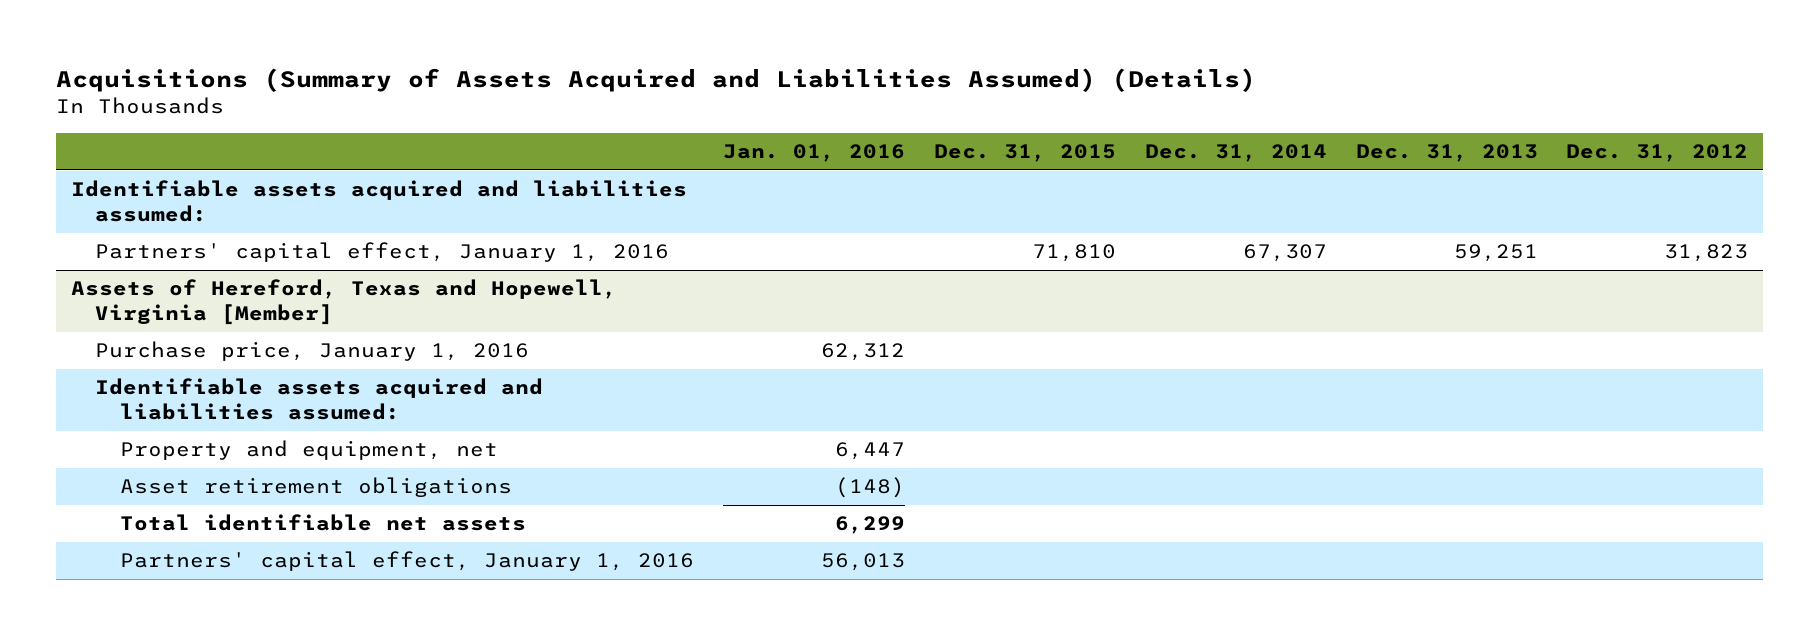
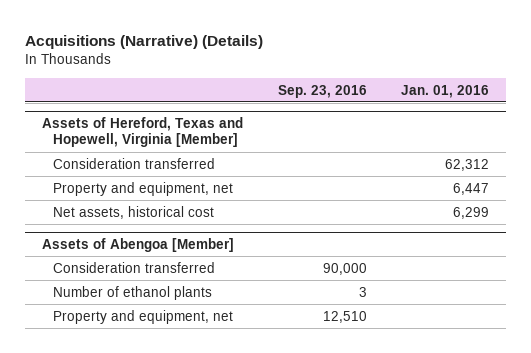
- Acquisitions (Summary of Assets Acquired and Liabilities Assumed) (Details)
+ Acquisitions (Narrative) (Details)
- | Jan. 01, 2016 | Dec. 31, 2015 | Dec. 31, 2014 | Dec. 31, 2013 | Dec. 31, 2012
+ | Sep. 23, 2016 | Jan. 01, 2016
- Identifiable assets acquired and liabilities assumed:
- Partners' capital effect, January 1, 2016 | | 71,810 | 67,307 | 59,251 | 31,823
@ Assets of Hereford, Texas and Hopewell, Virginia [Member]
- Purchase price, January 1, 2016 | 62,312 | | | |
- Identifiable assets acquired and liabilities assumed:
+ Consideration transferred | | 62,312
- Asset retirement obligations | (148) | | | |
- Total identifiable net assets | 6,299 | | | |
- Partners' capital effect, January 1, 2016 | 56,013 | | | |
+ Net assets, historical cost | | 6,299
+ Assets of Abengoa [Member]
+ Consideration transferred | 90,000 |
+ Number of ethanol plants | 3 |
+ Property and equipment, net | 12,510 |

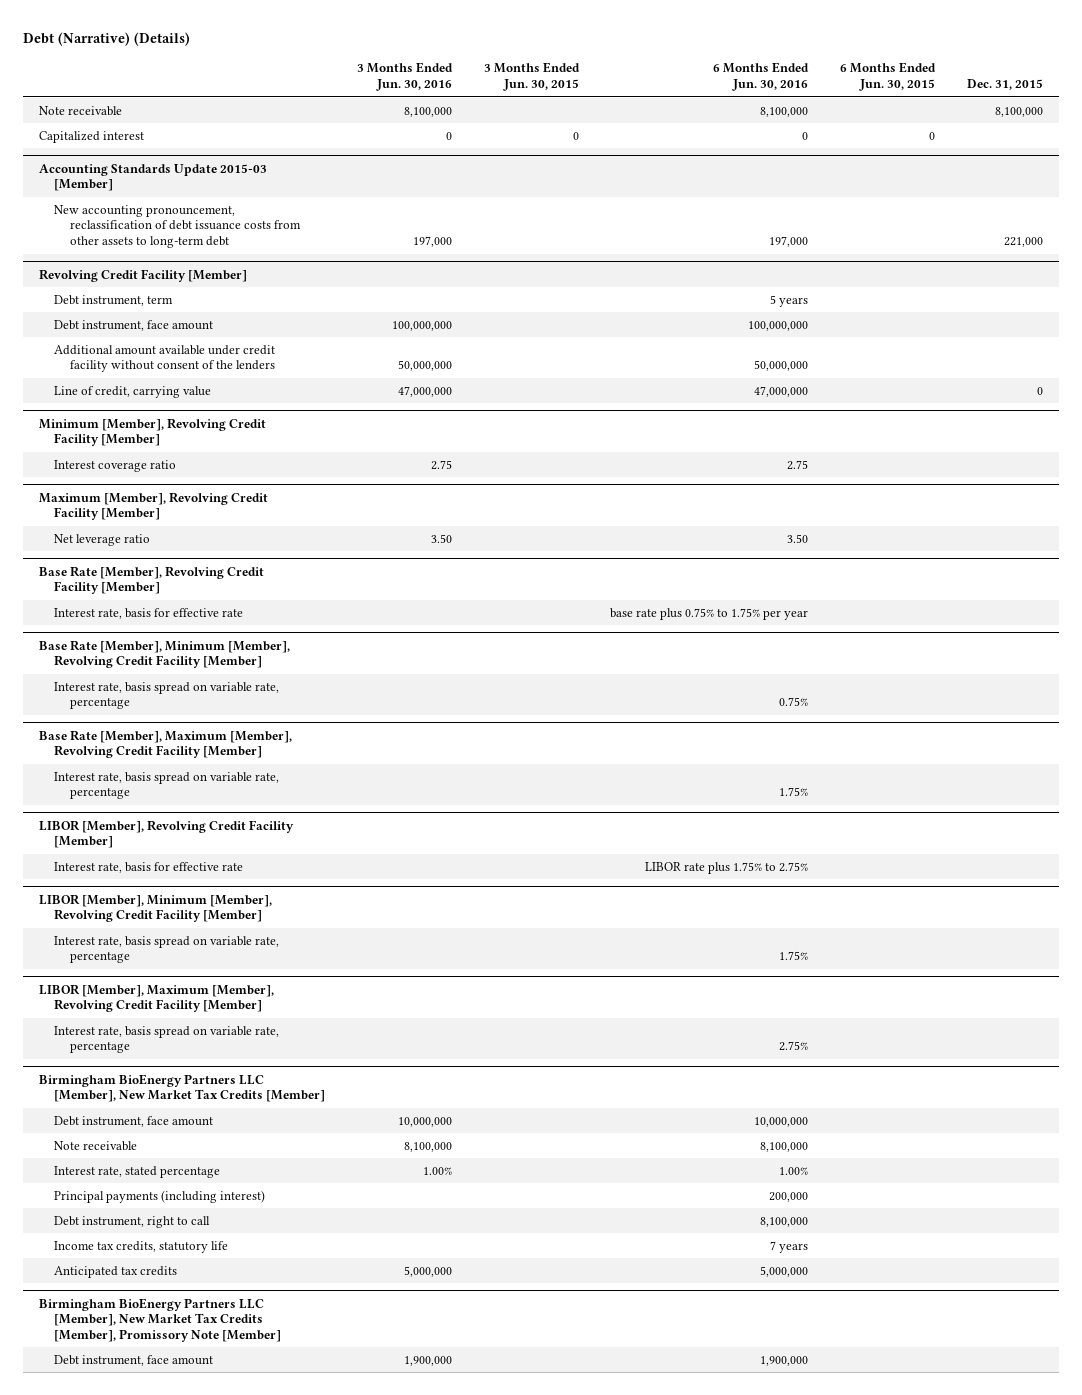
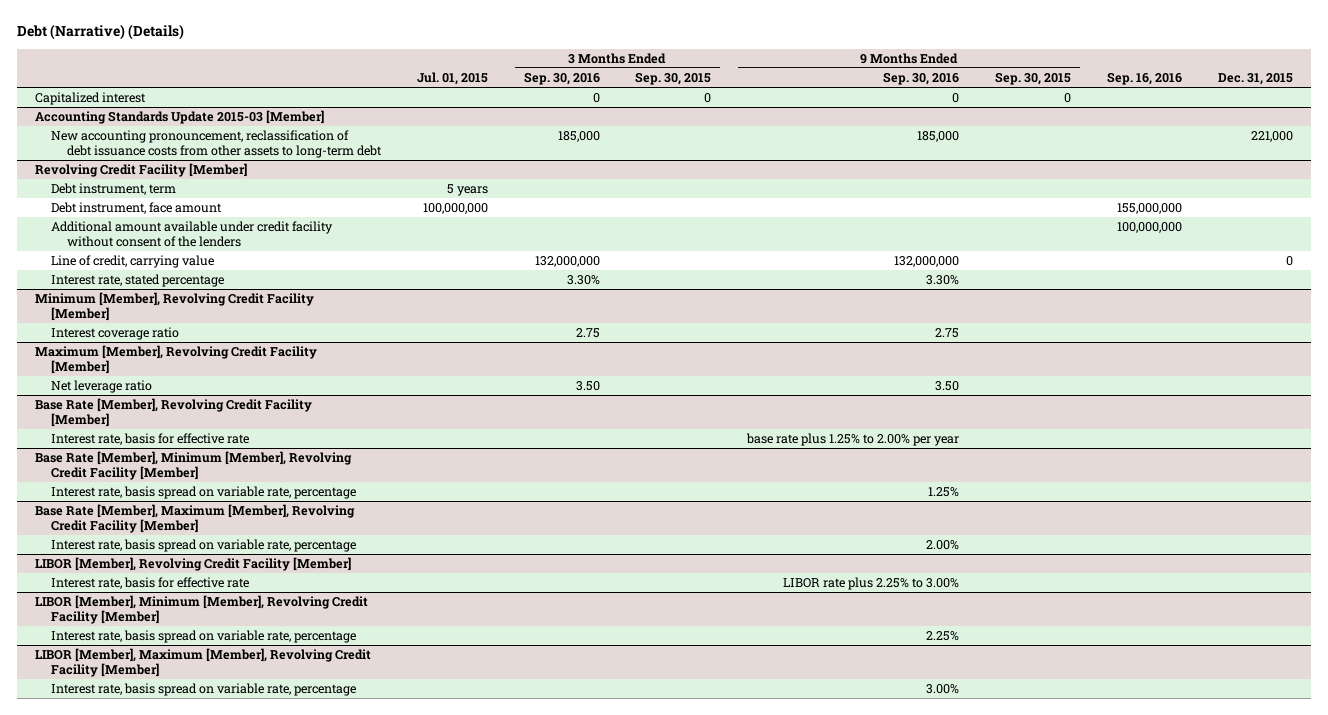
- | 3 Months Ended Jun. 30, 2016 | 3 Months Ended Jun. 30, 2015 | 6 Months Ended Jun. 30, 2016 | 6 Months Ended Jun. 30, 2015 | Dec. 31, 2015
+ | Jul. 01, 2015 | 3 Months Ended Sep. 30, 2016 | 3 Months Ended Sep. 30, 2015 | 9 Months Ended Sep. 30, 2016 | 9 Months Ended Sep. 30, 2015 | Sep. 16, 2016 | Dec. 31, 2015
- Note receivable | 8,100,000 | | 8,100,000 | | 8,100,000
@ Revolving Credit Facility [Member]
+ Interest rate, stated percentage | | 3.30% | | 3.30% | | |
- Birmingham BioEnergy Partners LLC [Member], New Market Tax Credits [Member]
- Debt instrument, face amount | 10,000,000 | | 10,000,000 | |
- Note receivable | 8,100,000 | | 8,100,000 | |
- Interest rate, stated percentage | 1.00% | | 1.00% | |
- Principal payments (including interest) | | | 200,000 | |
- Debt instrument, right to call | | | 8,100,000 | |
- Income tax credits, statutory life | | | 7 years | |
- Anticipated tax credits | 5,000,000 | | 5,000,000 | |
- Birmingham BioEnergy Partners LLC [Member], New Market Tax Credits [Member], Promissory Note [Member]
- Debt instrument, face amount | 1,900,000 | | 1,900,000 | |

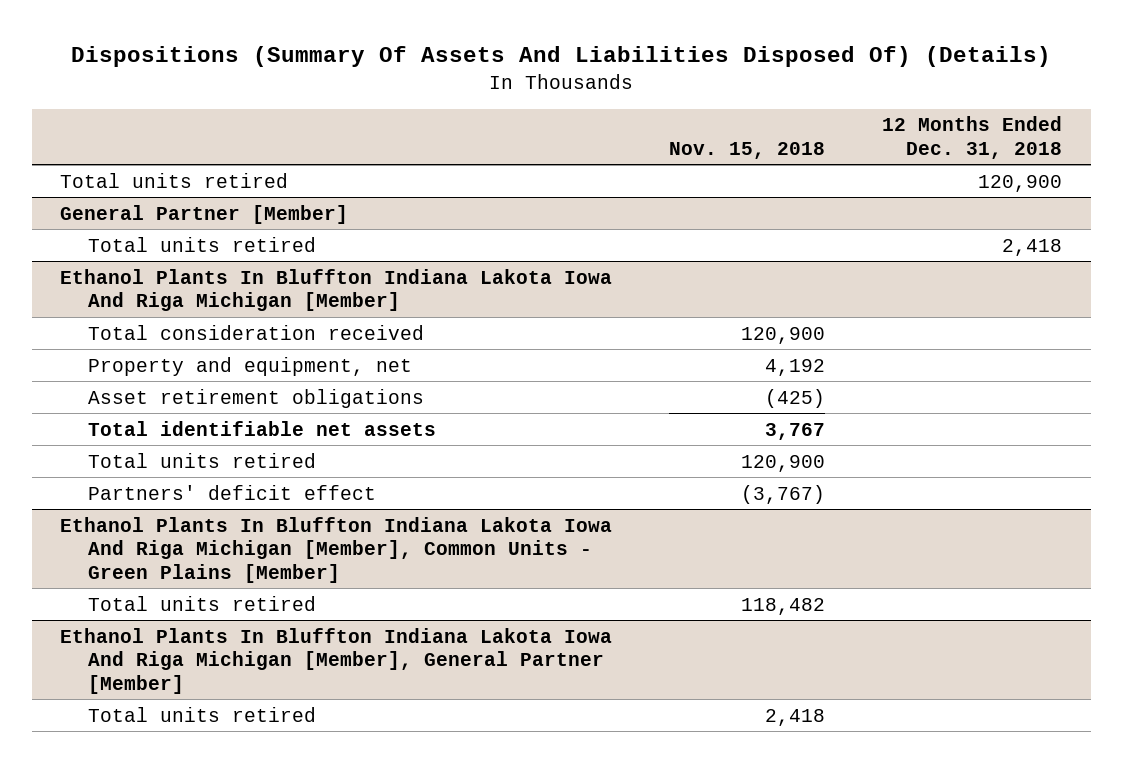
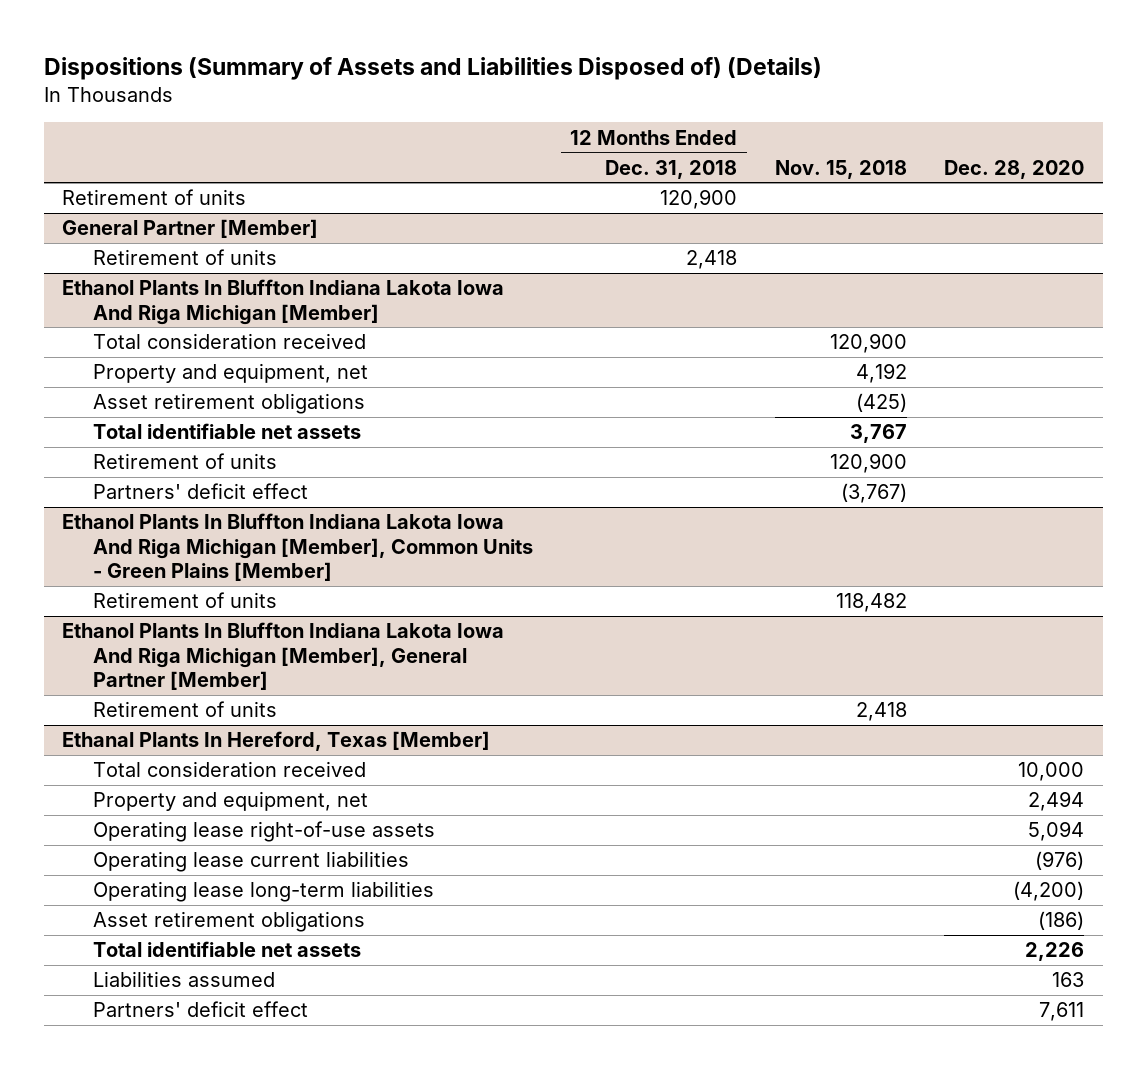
- Dispositions (Summary Of Assets And Liabilities Disposed Of) (Details)
+ Dispositions (Summary of Assets and Liabilities Disposed of) (Details)
- | Nov. 15, 2018 | 12 Months Ended Dec. 31, 2018
+ | 12 Months Ended Dec. 31, 2018 | Nov. 15, 2018 | Dec. 28, 2020
- Total units retired | | 120,900
+ Retirement of units | 120,900 | |
@ General Partner [Member]
- Total units retired | | 2,418
+ Retirement of units | 2,418 | |
@ Ethanol Plants In Bluffton Indiana Lakota Iowa And Riga Michigan [Member]
- Total units retired | 120,900 |
+ Retirement of units | | 120,900 |
@ Ethanol Plants In Bluffton Indiana Lakota Iowa And Riga Michigan [Member], Common Units - Green Plains [Member]
- Total units retired | 118,482 |
+ Retirement of units | | 118,482 |
@ Ethanol Plants In Bluffton Indiana Lakota Iowa And Riga Michigan [Member], General Partner [Member]
- Total units retired | 2,418 |
+ Retirement of units | | 2,418 |
+ Ethanal Plants In Hereford, Texas [Member]
+ Total consideration received | | | 10,000
+ Property and equipment, net | | | 2,494
+ Operating lease right-of-use assets | | | 5,094
+ Operating lease current liabilities | | | (976)
+ Operating lease long-term liabilities | | | (4,200)
+ Asset retirement obligations | | | (186)
+ Total identifiable net assets | | | 2,226
+ Liabilities assumed | | | 163
+ Partners' deficit effect | | | 7,611

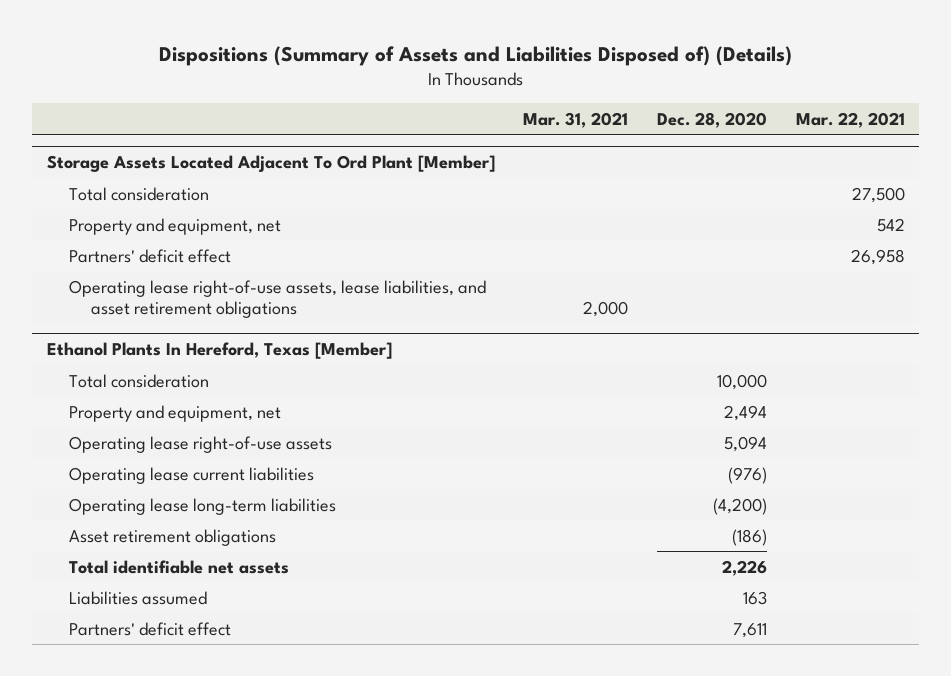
- | 12 Months Ended Dec. 31, 2018 | Nov. 15, 2018 | Dec. 28, 2020
+ | Mar. 31, 2021 | Dec. 28, 2020 | Mar. 22, 2021
- Retirement of units | 120,900 | |
- General Partner [Member]
- Retirement of units | 2,418 | |
- Ethanol Plants In Bluffton Indiana Lakota Iowa And Riga Michigan [Member]
- Total consideration received | | 120,900 |
- Property and equipment, net | | 4,192 |
- Asset retirement obligations | | (425) |
- Total identifiable net assets | | 3,767 |
- Retirement of units | | 120,900 |
- Partners' deficit effect | | (3,767) |
- Ethanol Plants In Bluffton Indiana Lakota Iowa And Riga Michigan [Member], Common Units - Green Plains [Member]
- Retirement of units | | 118,482 |
- Ethanol Plants In Bluffton Indiana Lakota Iowa And Riga Michigan [Member], General Partner [Member]
- Retirement of units | | 2,418 |
- Ethanal Plants In Hereford, Texas [Member]
- Total consideration received | | | 10,000
+ Storage Assets Located Adjacent To Ord Plant [Member]
+ Total consideration | | | 27,500
+ Property and equipment, net | | | 542
+ Partners' deficit effect | | | 26,958
+ Operating lease right-of-use assets, lease liabilities, and asset retirement obligations | 2,000 | |
+ Ethanol Plants In Hereford, Texas [Member]
+ Total consideration | | 10,000 |

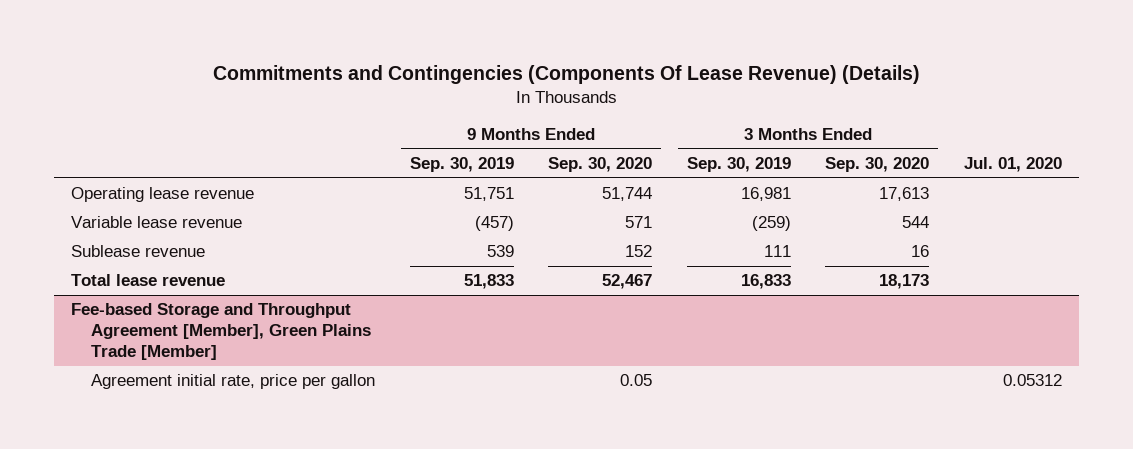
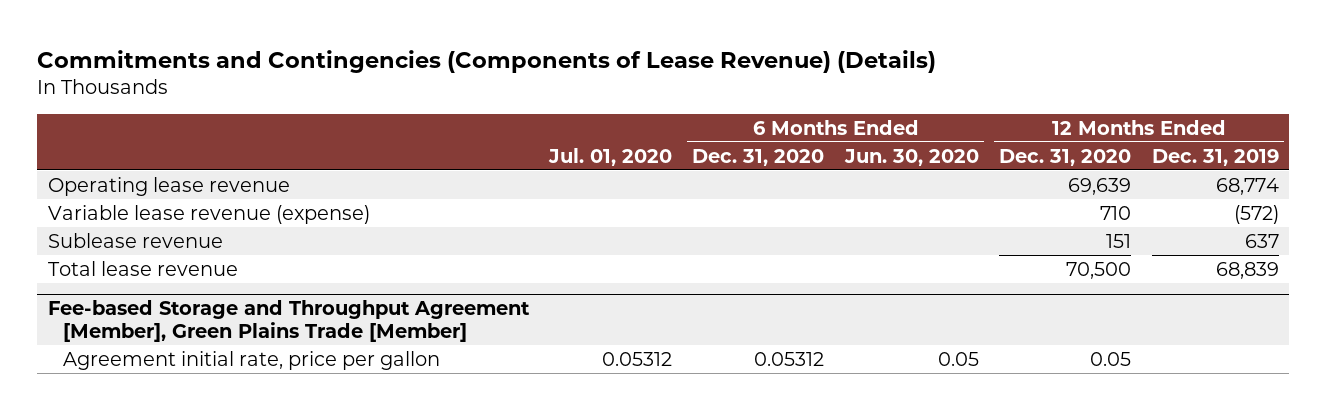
- Commitments and Contingencies (Components Of Lease Revenue) (Details)
+ Commitments and Contingencies (Components of Lease Revenue) (Details)
- | 9 Months Ended Sep. 30, 2019 | 9 Months Ended Sep. 30, 2020 | 3 Months Ended Sep. 30, 2019 | 3 Months Ended Sep. 30, 2020 | Jul. 01, 2020
+ | Jul. 01, 2020 | 6 Months Ended Dec. 31, 2020 | 6 Months Ended Jun. 30, 2020 | 12 Months Ended Dec. 31, 2020 | 12 Months Ended Dec. 31, 2019
- Variable lease revenue | (457) | 571 | (259) | 544 |
+ Variable lease revenue (expense) | | | | 710 | (572)

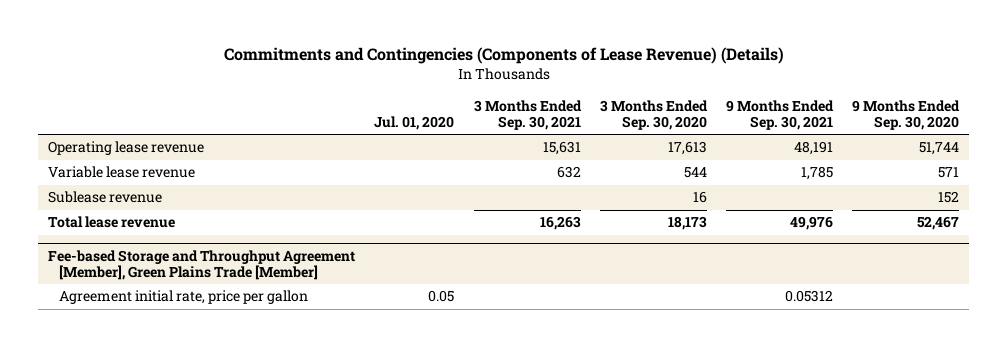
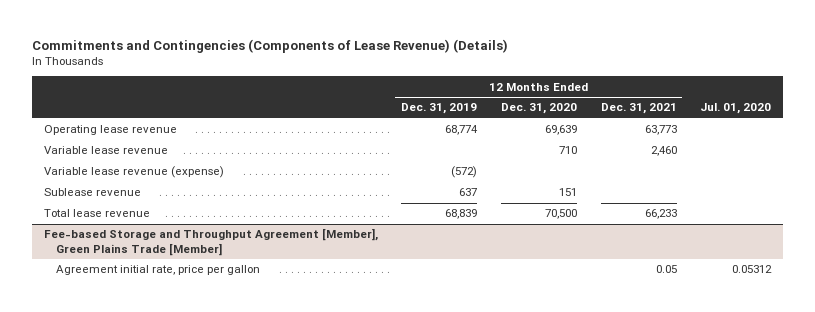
- | Jul. 01, 2020 | 3 Months Ended Sep. 30, 2021 | 3 Months Ended Sep. 30, 2020 | 9 Months Ended Sep. 30, 2021 | 9 Months Ended Sep. 30, 2020
+ | 12 Months Ended Dec. 31, 2019 | 12 Months Ended Dec. 31, 2020 | 12 Months Ended Dec. 31, 2021 | Jul. 01, 2020
+ Variable lease revenue (expense) | (572) | | |
@ Fee-based Storage and Throughput Agreement [Member], Green Plains Trade [Member]
- Agreement initial rate, price per gallon | 0.05 | | | 0.05312 |
+ Agreement initial rate, price per gallon | | | 0.05 | 0.05312

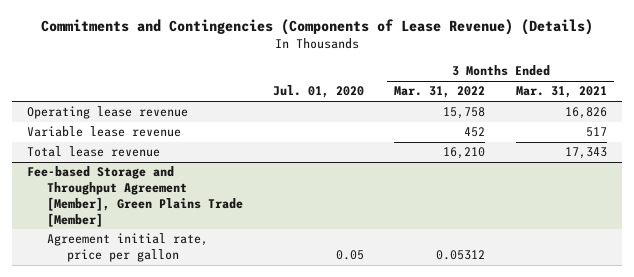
- | 12 Months Ended Dec. 31, 2019 | 12 Months Ended Dec. 31, 2020 | 12 Months Ended Dec. 31, 2021 | Jul. 01, 2020
+ | Jul. 01, 2020 | 3 Months Ended Mar. 31, 2022 | 3 Months Ended Mar. 31, 2021
- Variable lease revenue (expense) | (572) | | |
- Sublease revenue | 637 | 151 | |
@ Fee-based Storage and Throughput Agreement [Member], Green Plains Trade [Member]
- Agreement initial rate, price per gallon | | | 0.05 | 0.05312
+ Agreement initial rate, price per gallon | 0.05 | 0.05312 |

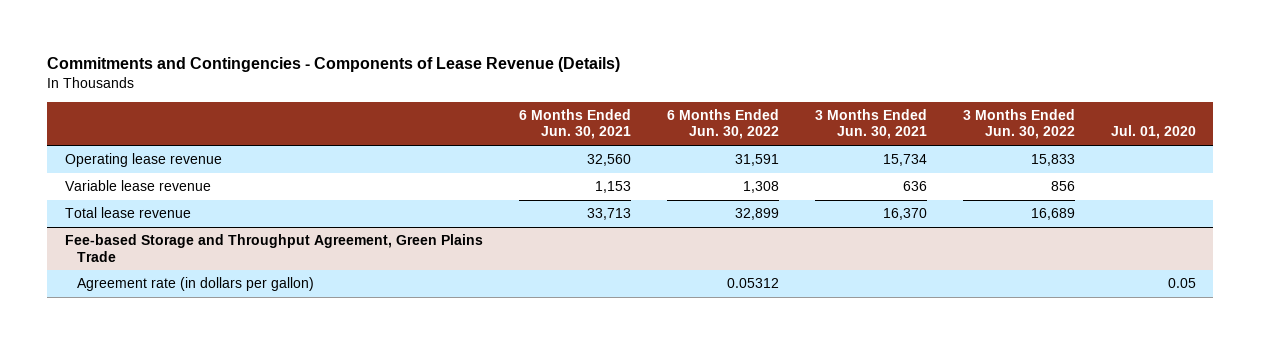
- Commitments and Contingencies (Components of Lease Revenue) (Details)
+ Commitments and Contingencies - Components of Lease Revenue (Details)
- | Jul. 01, 2020 | 3 Months Ended Mar. 31, 2022 | 3 Months Ended Mar. 31, 2021
+ | 6 Months Ended Jun. 30, 2021 | 6 Months Ended Jun. 30, 2022 | 3 Months Ended Jun. 30, 2021 | 3 Months Ended Jun. 30, 2022 | Jul. 01, 2020
- Fee-based Storage and Throughput Agreement [Member], Green Plains Trade [Member]
- Agreement initial rate, price per gallon | 0.05 | 0.05312 |
+ Fee-based Storage and Throughput Agreement, Green Plains Trade
+ Agreement rate (in dollars per gallon) | | 0.05312 | | | 0.05

